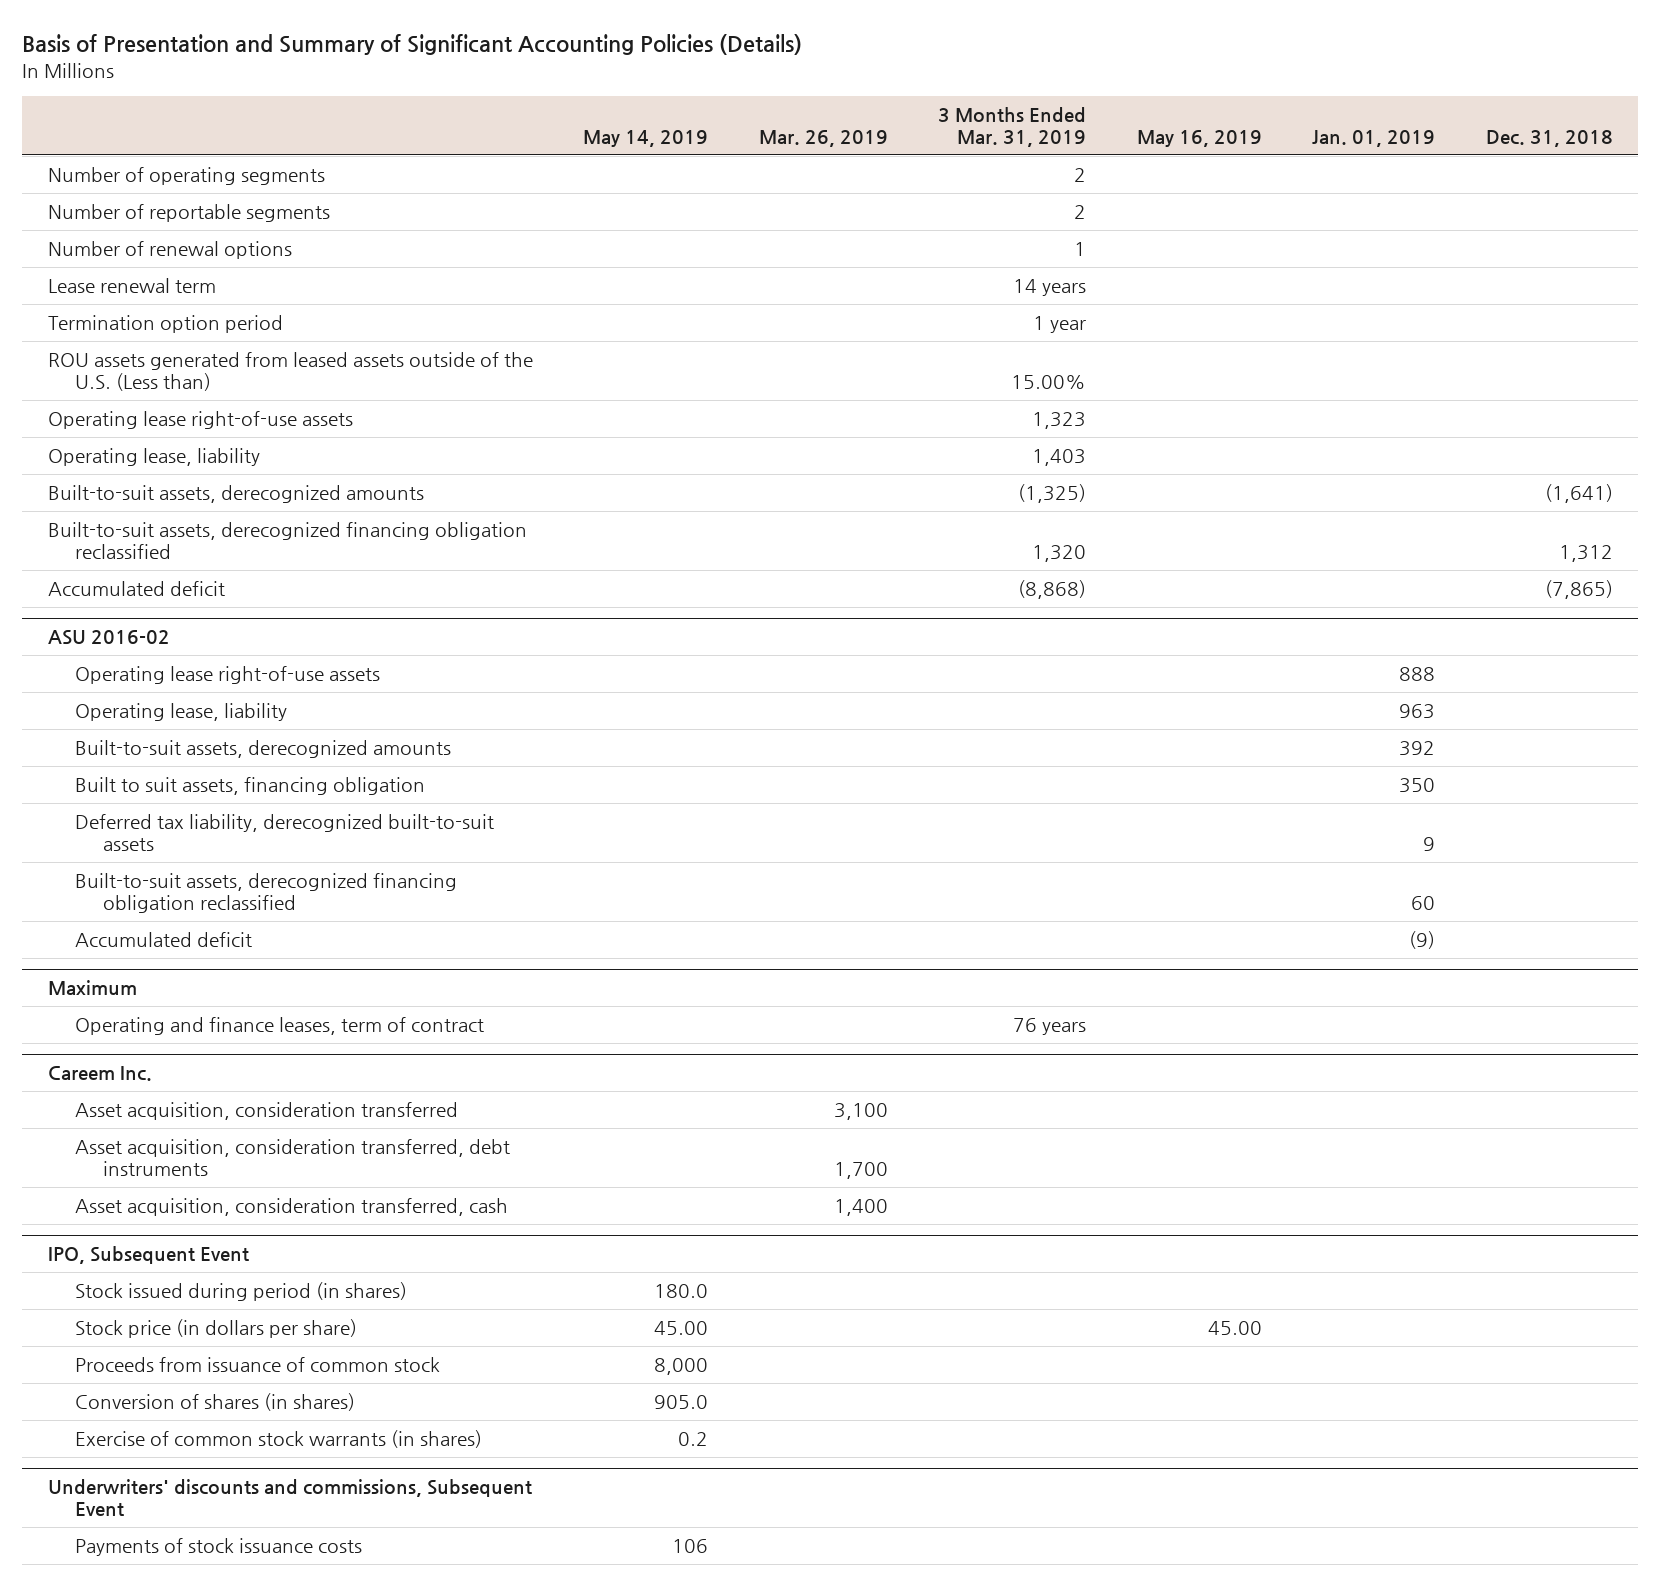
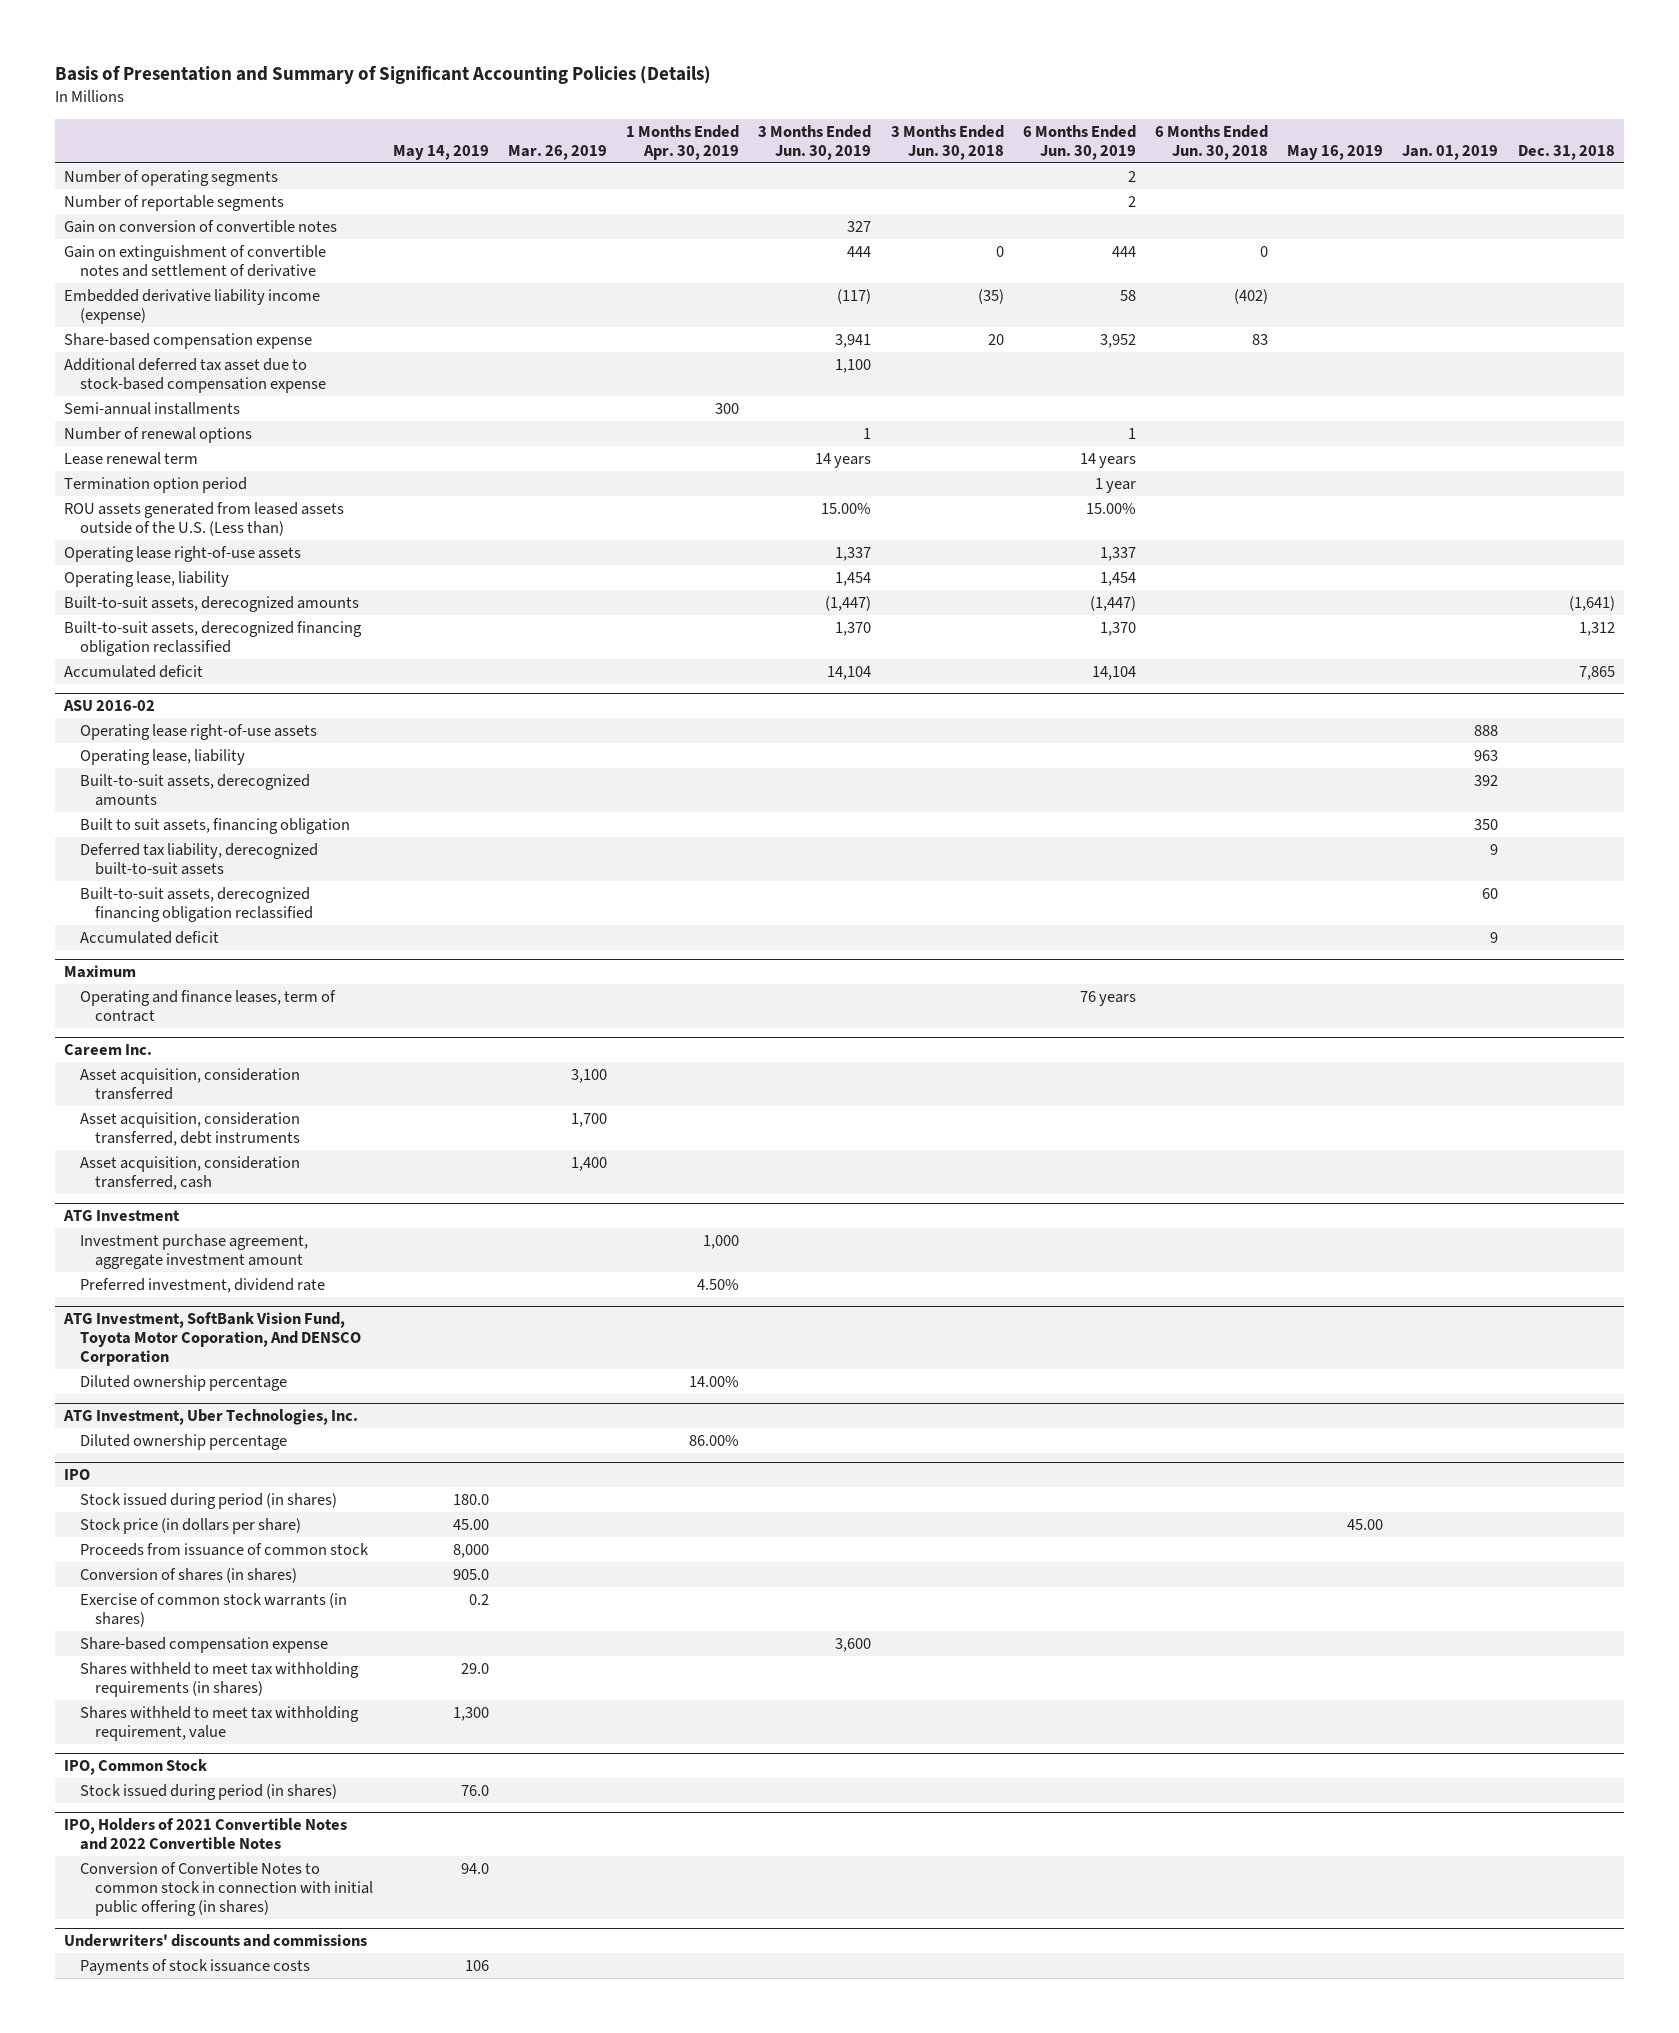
- | May 14, 2019 | Mar. 26, 2019 | 3 Months Ended Mar. 31, 2019 | May 16, 2019 | Jan. 01, 2019 | Dec. 31, 2018
+ | May 14, 2019 | Mar. 26, 2019 | 1 Months Ended Apr. 30, 2019 | 3 Months Ended Jun. 30, 2019 | 3 Months Ended Jun. 30, 2018 | 6 Months Ended Jun. 30, 2019 | 6 Months Ended Jun. 30, 2018 | May 16, 2019 | Jan. 01, 2019 | Dec. 31, 2018
+ Gain on conversion of convertible notes | | | | 327 | | | | | |
+ Gain on extinguishment of convertible notes and settlement of derivative | | | | 444 | 0 | 444 | 0 | | |
+ Embedded derivative liability income (expense) | | | | (117) | (35) | 58 | (402) | | |
+ Share-based compensation expense | | | | 3,941 | 20 | 3,952 | 83 | | |
+ Additional deferred tax asset due to stock-based compensation expense | | | | 1,100 | | | | | |
+ Semi-annual installments | | | 300 | | | | | | |
- Accumulated deficit | | | (8,868) | | | (7,865)
+ Accumulated deficit | | | | 14,104 | | 14,104 | | | | 7,865
@ ASU 2016-02
- Accumulated deficit | | | | | (9) |
+ Accumulated deficit | | | | | | | | | 9 |
- IPO, Subsequent Event
+ ATG Investment
+ Investment purchase agreement, aggregate investment amount | | | 1,000 | | | | | | |
+ Preferred investment, dividend rate | | | 4.50% | | | | | | |
+ ATG Investment, SoftBank Vision Fund, Toyota Motor Coporation, And DENSCO Corporation
+ Diluted ownership percentage | | | 14.00% | | | | | | |
+ ATG Investment, Uber Technologies, Inc.
+ Diluted ownership percentage | | | 86.00% | | | | | | |
+ IPO
- Underwriters' discounts and commissions, Subsequent Event
+ Share-based compensation expense | | | | 3,600 | | | | | |
+ Shares withheld to meet tax withholding requirements (in shares) | 29.0 | | | | | | | | |
+ Shares withheld to meet tax withholding requirement, value | 1,300 | | | | | | | | |
+ IPO, Common Stock
+ Stock issued during period (in shares) | 76.0 | | | | | | | | |
+ IPO, Holders of 2021 Convertible Notes and 2022 Convertible Notes
+ Conversion of Convertible Notes to common stock in connection with initial public offering (in shares) | 94.0 | | | | | | | | |
+ Underwriters' discounts and commissions

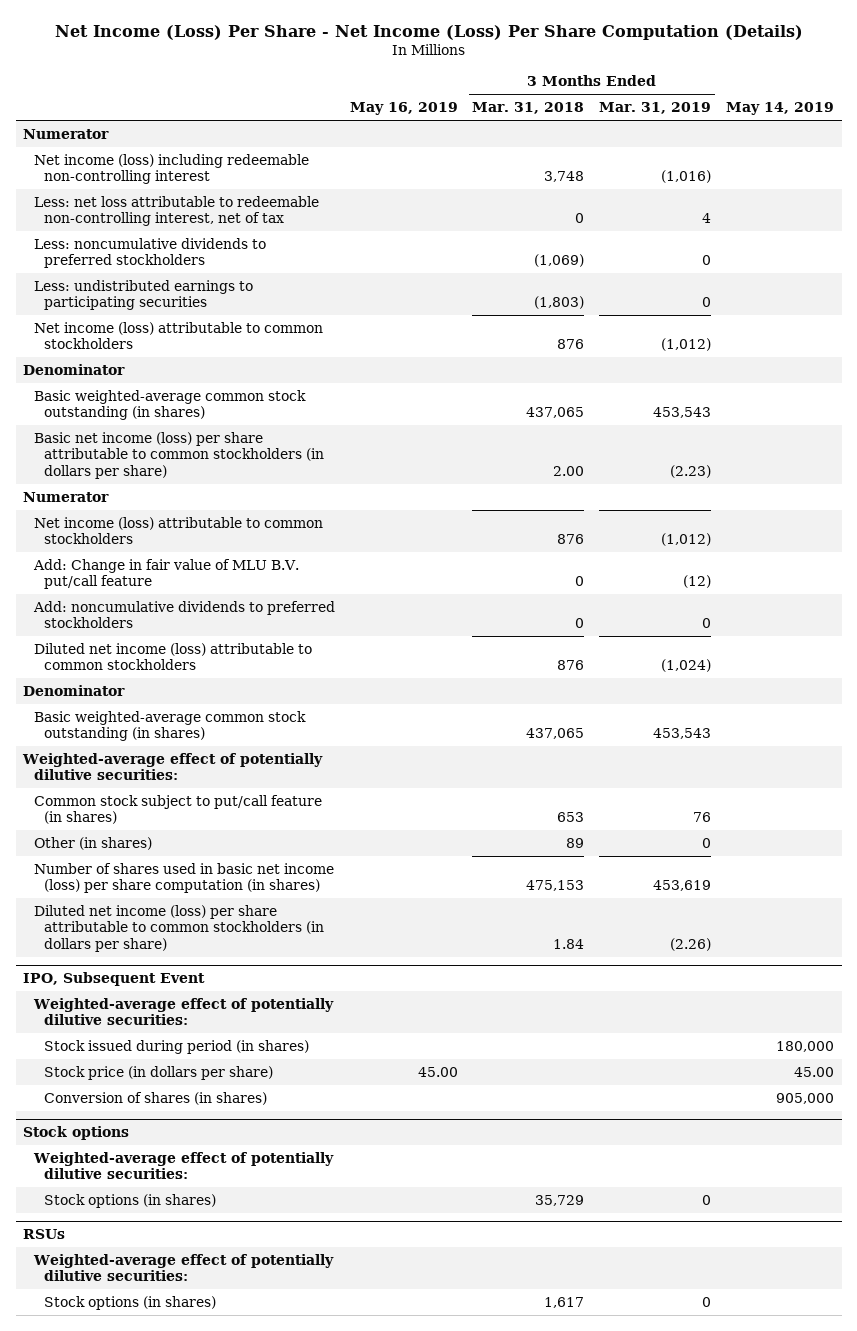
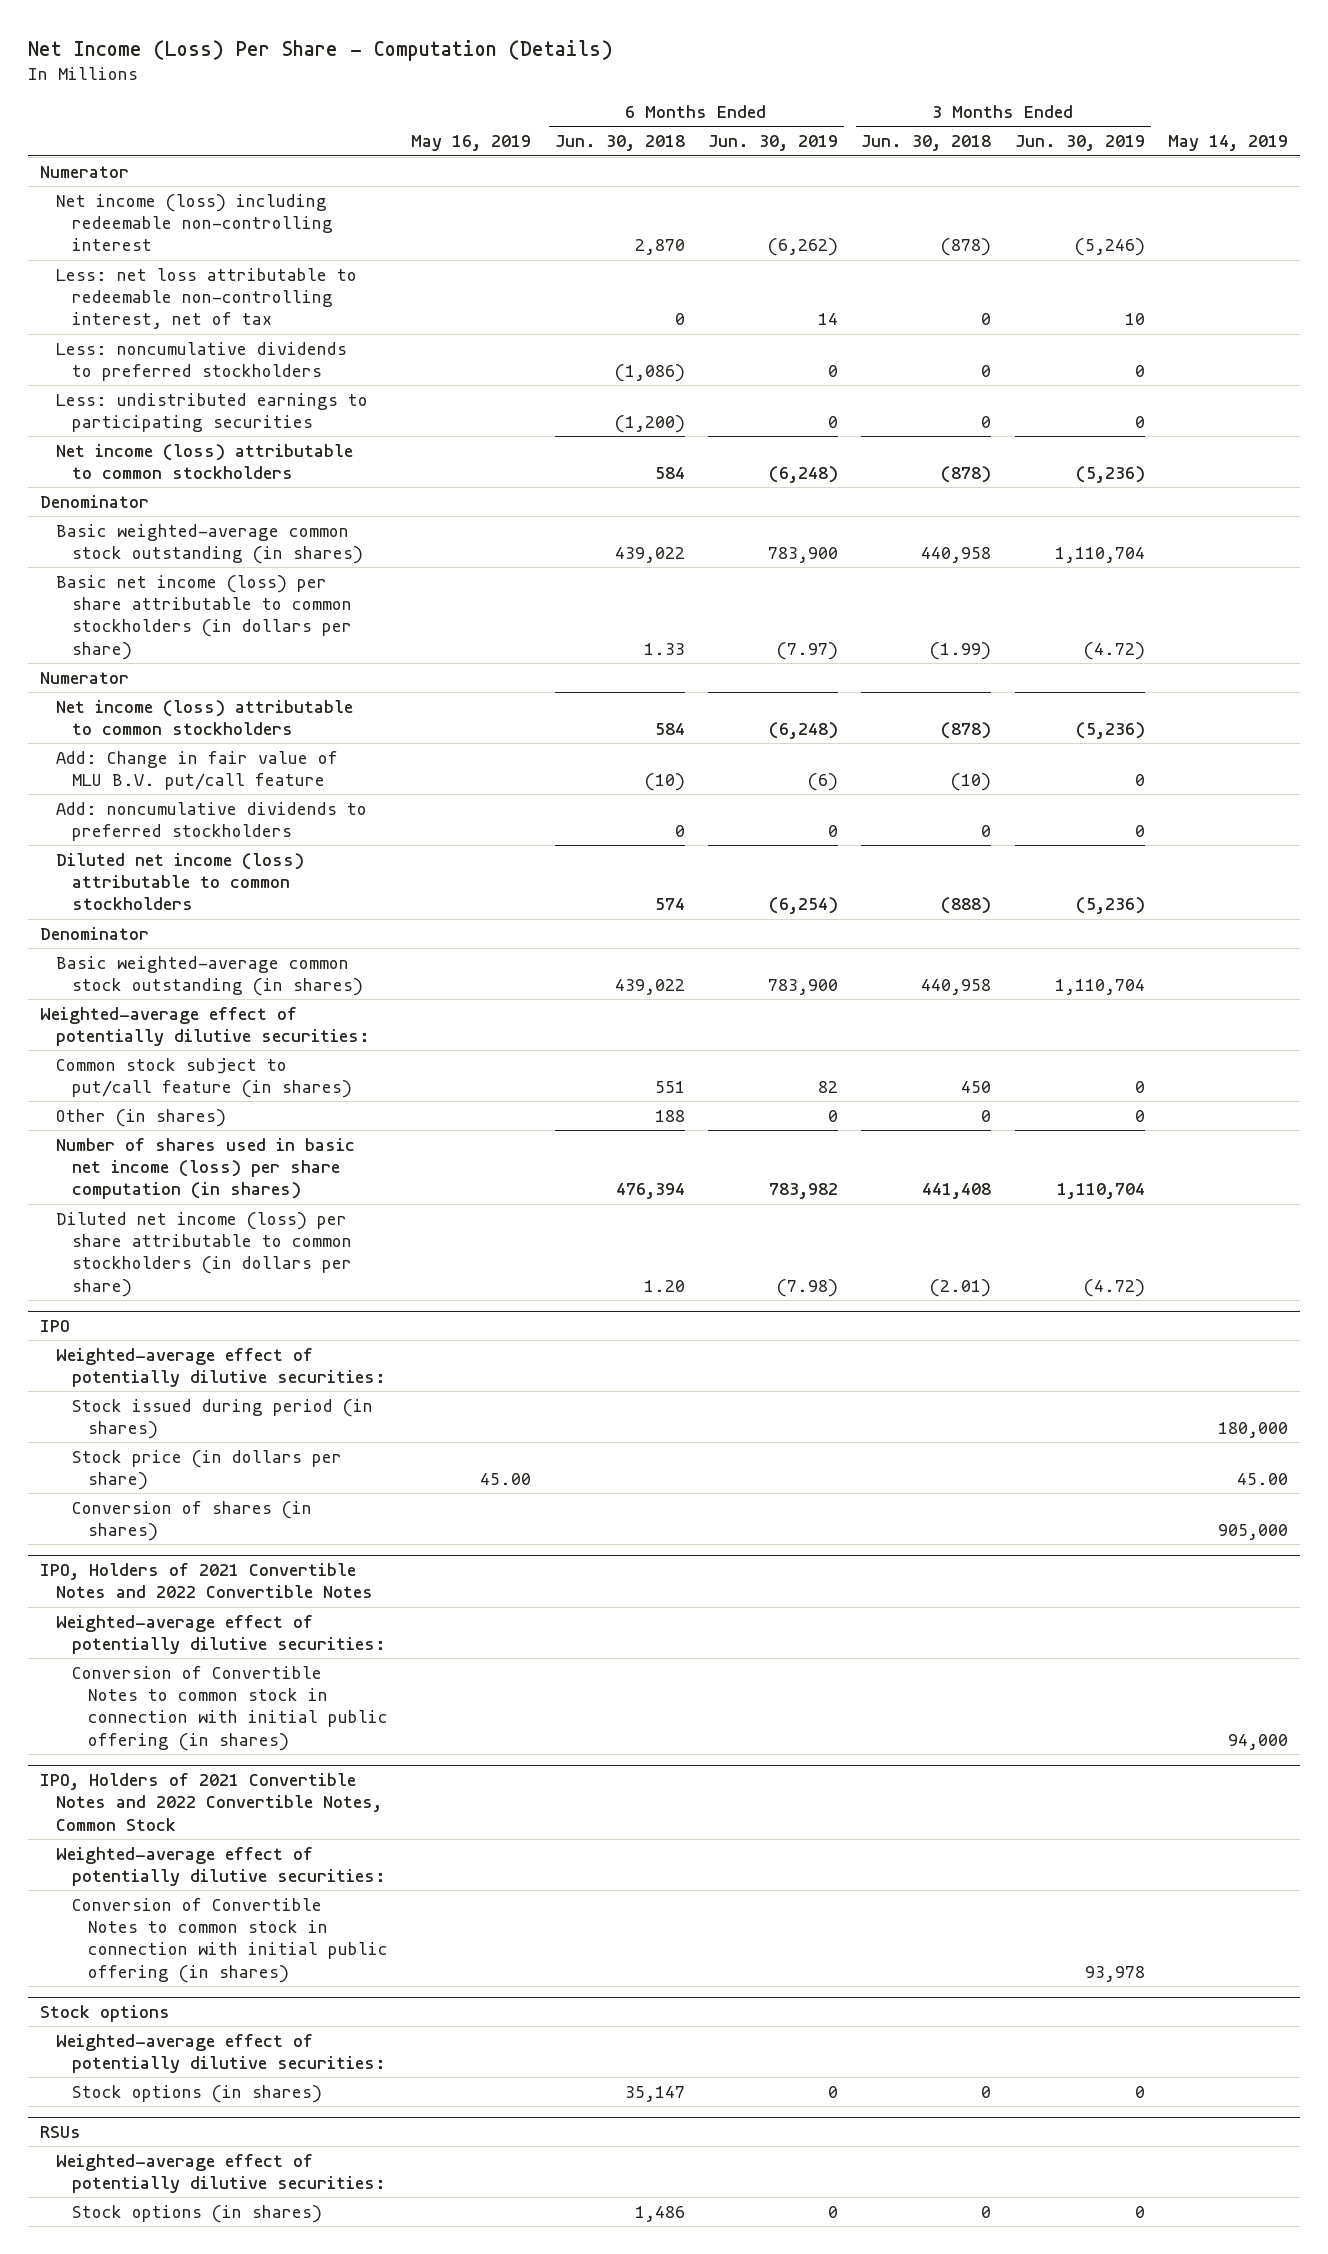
- Net Income (Loss) Per Share - Net Income (Loss) Per Share Computation (Details)
+ Net Income (Loss) Per Share - Computation (Details)
- | May 16, 2019 | 3 Months Ended Mar. 31, 2018 | 3 Months Ended Mar. 31, 2019 | May 14, 2019
+ | May 16, 2019 | 6 Months Ended Jun. 30, 2018 | 6 Months Ended Jun. 30, 2019 | 3 Months Ended Jun. 30, 2018 | 3 Months Ended Jun. 30, 2019 | May 14, 2019
- IPO, Subsequent Event
+ IPO
+ IPO, Holders of 2021 Convertible Notes and 2022 Convertible Notes
+ Weighted-average effect of potentially dilutive securities:
+ Conversion of Convertible Notes to common stock in connection with initial public offering (in shares) | | | | | | 94,000
+ IPO, Holders of 2021 Convertible Notes and 2022 Convertible Notes, Common Stock
+ Weighted-average effect of potentially dilutive securities:
+ Conversion of Convertible Notes to common stock in connection with initial public offering (in shares) | | | | | 93,978 |

